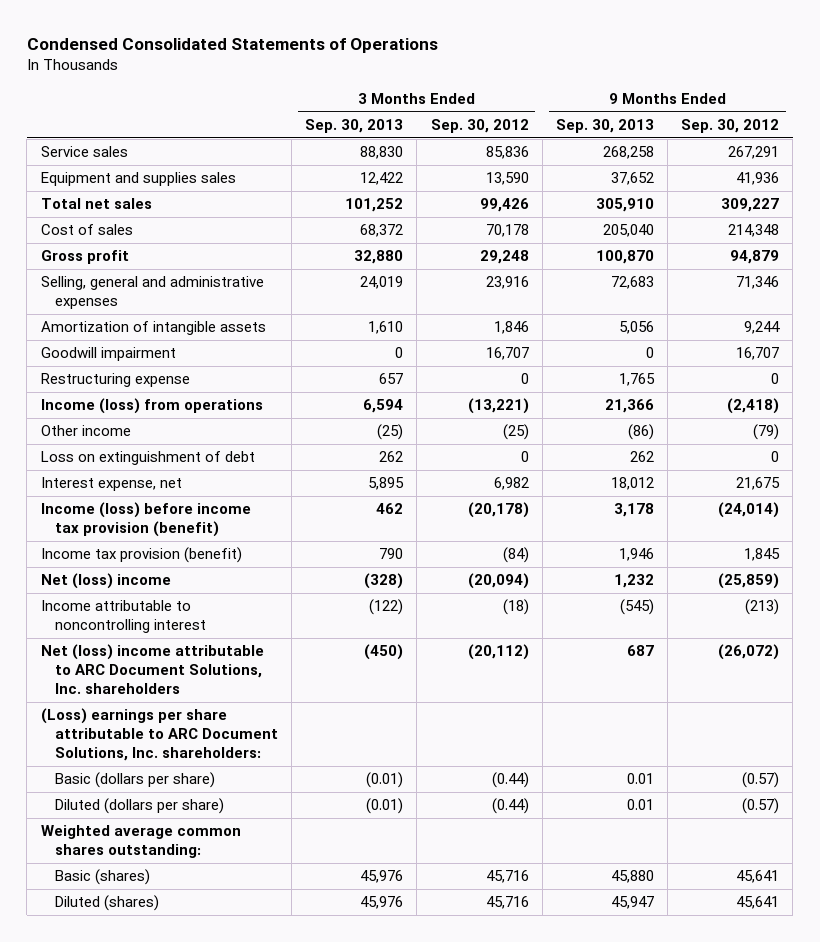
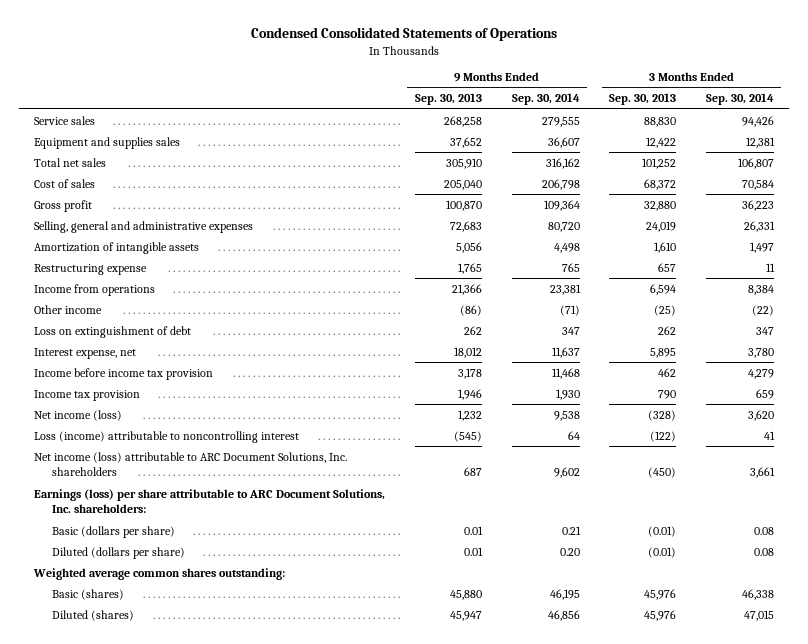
- | 3 Months Ended Sep. 30, 2013 | 3 Months Ended Sep. 30, 2012 | 9 Months Ended Sep. 30, 2013 | 9 Months Ended Sep. 30, 2012
+ | 9 Months Ended Sep. 30, 2013 | 9 Months Ended Sep. 30, 2014 | 3 Months Ended Sep. 30, 2013 | 3 Months Ended Sep. 30, 2014
- Goodwill impairment | 0 | 16,707 | 0 | 16,707
- Income (loss) from operations | 6,594 | (13,221) | 21,366 | (2,418)
+ Income from operations | 21,366 | 23,381 | 6,594 | 8,384
- Income (loss) before income tax provision (benefit) | 462 | (20,178) | 3,178 | (24,014)
- Income tax provision (benefit) | 790 | (84) | 1,946 | 1,845
- Net (loss) income | (328) | (20,094) | 1,232 | (25,859)
- Income attributable to noncontrolling interest | (122) | (18) | (545) | (213)
- Net (loss) income attributable to ARC Document Solutions, Inc. shareholders | (450) | (20,112) | 687 | (26,072)
- (Loss) earnings per share attributable to ARC Document Solutions, Inc. shareholders:
+ Income before income tax provision | 3,178 | 11,468 | 462 | 4,279
+ Income tax provision | 1,946 | 1,930 | 790 | 659
+ Net income (loss) | 1,232 | 9,538 | (328) | 3,620
+ Loss (income) attributable to noncontrolling interest | (545) | 64 | (122) | 41
+ Net income (loss) attributable to ARC Document Solutions, Inc. shareholders | 687 | 9,602 | (450) | 3,661
+ Earnings (loss) per share attributable to ARC Document Solutions, Inc. shareholders:

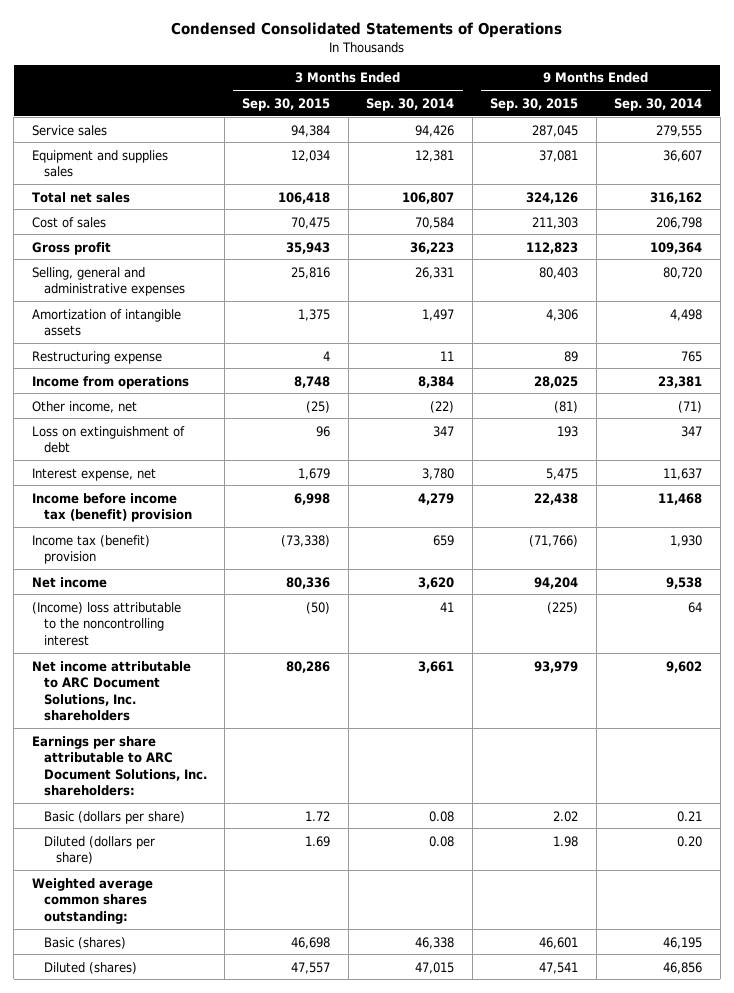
- | 9 Months Ended Sep. 30, 2013 | 9 Months Ended Sep. 30, 2014 | 3 Months Ended Sep. 30, 2013 | 3 Months Ended Sep. 30, 2014
+ | 3 Months Ended Sep. 30, 2015 | 3 Months Ended Sep. 30, 2014 | 9 Months Ended Sep. 30, 2015 | 9 Months Ended Sep. 30, 2014
- Other income | (86) | (71) | (25) | (22)
+ Other income, net | (25) | (22) | (81) | (71)
- Income before income tax provision | 3,178 | 11,468 | 462 | 4,279
- Income tax provision | 1,946 | 1,930 | 790 | 659
- Net income (loss) | 1,232 | 9,538 | (328) | 3,620
- Loss (income) attributable to noncontrolling interest | (545) | 64 | (122) | 41
- Net income (loss) attributable to ARC Document Solutions, Inc. shareholders | 687 | 9,602 | (450) | 3,661
- Earnings (loss) per share attributable to ARC Document Solutions, Inc. shareholders:
+ Income before income tax (benefit) provision | 6,998 | 4,279 | 22,438 | 11,468
+ Income tax (benefit) provision | (73,338) | 659 | (71,766) | 1,930
+ Net income | 80,336 | 3,620 | 94,204 | 9,538
+ (Income) loss attributable to the noncontrolling interest | (50) | 41 | (225) | 64
+ Net income attributable to ARC Document Solutions, Inc. shareholders | 80,286 | 3,661 | 93,979 | 9,602
+ Earnings per share attributable to ARC Document Solutions, Inc. shareholders:

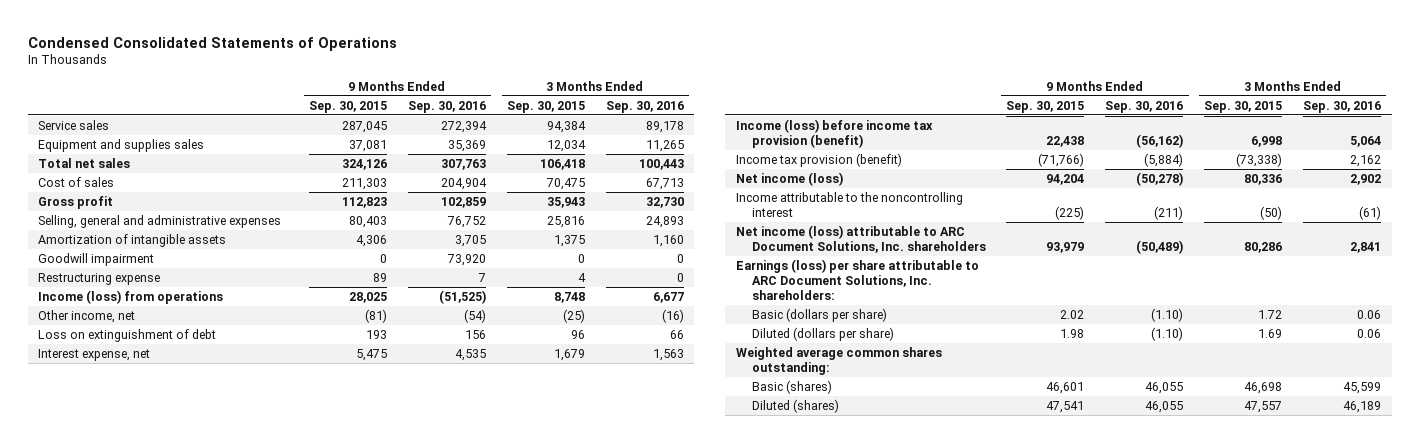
- | 3 Months Ended Sep. 30, 2015 | 3 Months Ended Sep. 30, 2014 | 9 Months Ended Sep. 30, 2015 | 9 Months Ended Sep. 30, 2014
+ | 9 Months Ended Sep. 30, 2015 | 9 Months Ended Sep. 30, 2016 | 3 Months Ended Sep. 30, 2015 | 3 Months Ended Sep. 30, 2016
+ Goodwill impairment | 0 | 73,920 | 0 | 0
- Income from operations | 8,748 | 8,384 | 28,025 | 23,381
+ Income (loss) from operations | 28,025 | (51,525) | 8,748 | 6,677
- Income before income tax (benefit) provision | 6,998 | 4,279 | 22,438 | 11,468
- Income tax (benefit) provision | (73,338) | 659 | (71,766) | 1,930
- Net income | 80,336 | 3,620 | 94,204 | 9,538
- (Income) loss attributable to the noncontrolling interest | (50) | 41 | (225) | 64
- Net income attributable to ARC Document Solutions, Inc. shareholders | 80,286 | 3,661 | 93,979 | 9,602
- Earnings per share attributable to ARC Document Solutions, Inc. shareholders:
+ Income (loss) before income tax provision (benefit) | 22,438 | (56,162) | 6,998 | 5,064
+ Income tax provision (benefit) | (71,766) | (5,884) | (73,338) | 2,162
+ Net income (loss) | 94,204 | (50,278) | 80,336 | 2,902
+ Income attributable to the noncontrolling interest | (225) | (211) | (50) | (61)
+ Net income (loss) attributable to ARC Document Solutions, Inc. shareholders | 93,979 | (50,489) | 80,286 | 2,841
+ Earnings (loss) per share attributable to ARC Document Solutions, Inc. shareholders:

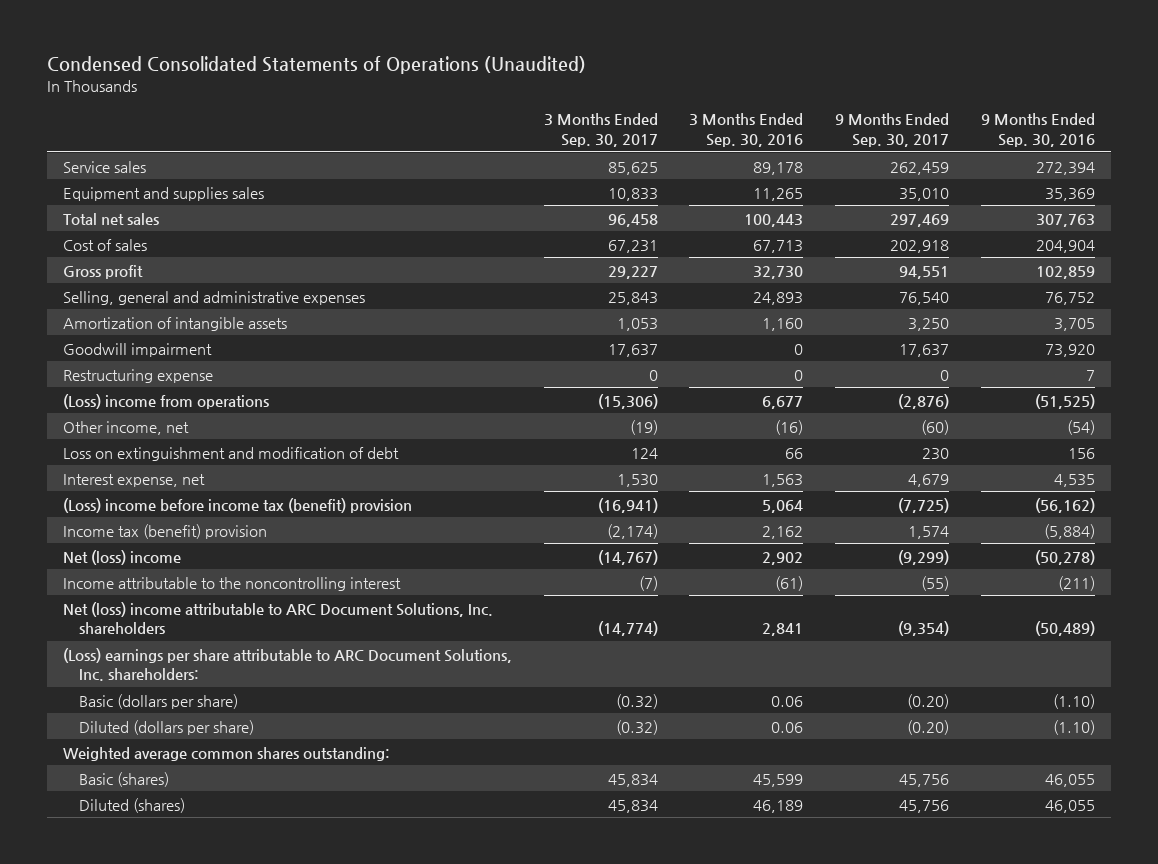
- Condensed Consolidated Statements of Operations
+ Condensed Consolidated Statements of Operations (Unaudited)
- | 9 Months Ended Sep. 30, 2015 | 9 Months Ended Sep. 30, 2016 | 3 Months Ended Sep. 30, 2015 | 3 Months Ended Sep. 30, 2016
+ | 3 Months Ended Sep. 30, 2017 | 3 Months Ended Sep. 30, 2016 | 9 Months Ended Sep. 30, 2017 | 9 Months Ended Sep. 30, 2016
- Income (loss) from operations | 28,025 | (51,525) | 8,748 | 6,677
+ (Loss) income from operations | (15,306) | 6,677 | (2,876) | (51,525)
- Loss on extinguishment of debt | 193 | 156 | 96 | 66
+ Loss on extinguishment and modification of debt | 124 | 66 | 230 | 156
- Income (loss) before income tax provision (benefit) | 22,438 | (56,162) | 6,998 | 5,064
- Income tax provision (benefit) | (71,766) | (5,884) | (73,338) | 2,162
- Net income (loss) | 94,204 | (50,278) | 80,336 | 2,902
+ (Loss) income before income tax (benefit) provision | (16,941) | 5,064 | (7,725) | (56,162)
+ Income tax (benefit) provision | (2,174) | 2,162 | 1,574 | (5,884)
+ Net (loss) income | (14,767) | 2,902 | (9,299) | (50,278)
- Net income (loss) attributable to ARC Document Solutions, Inc. shareholders | 93,979 | (50,489) | 80,286 | 2,841
- Earnings (loss) per share attributable to ARC Document Solutions, Inc. shareholders:
+ Net (loss) income attributable to ARC Document Solutions, Inc. shareholders | (14,774) | 2,841 | (9,354) | (50,489)
+ (Loss) earnings per share attributable to ARC Document Solutions, Inc. shareholders:

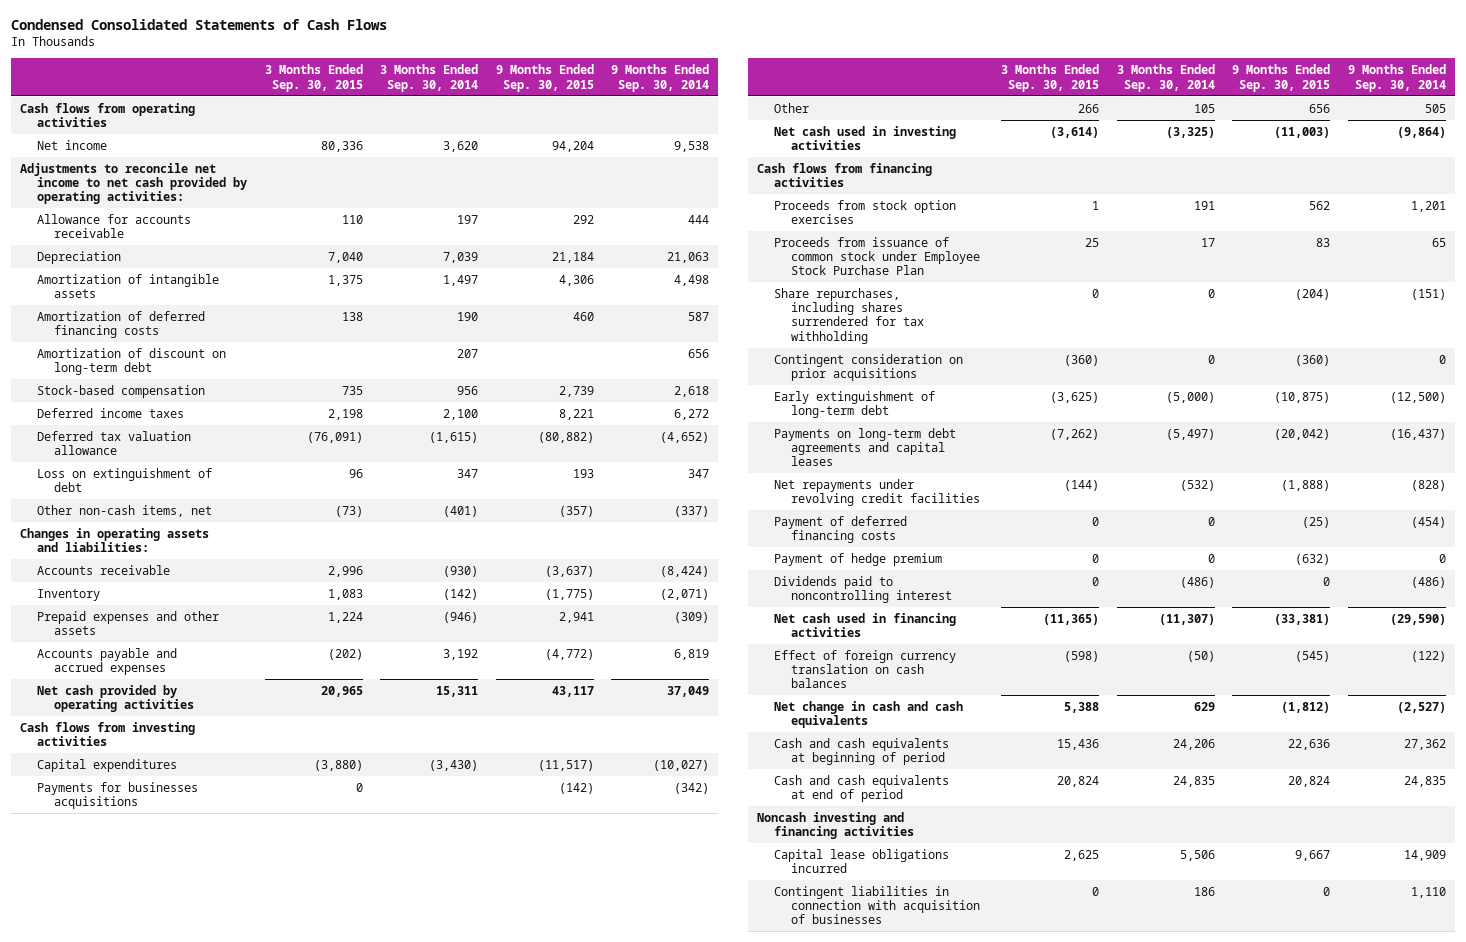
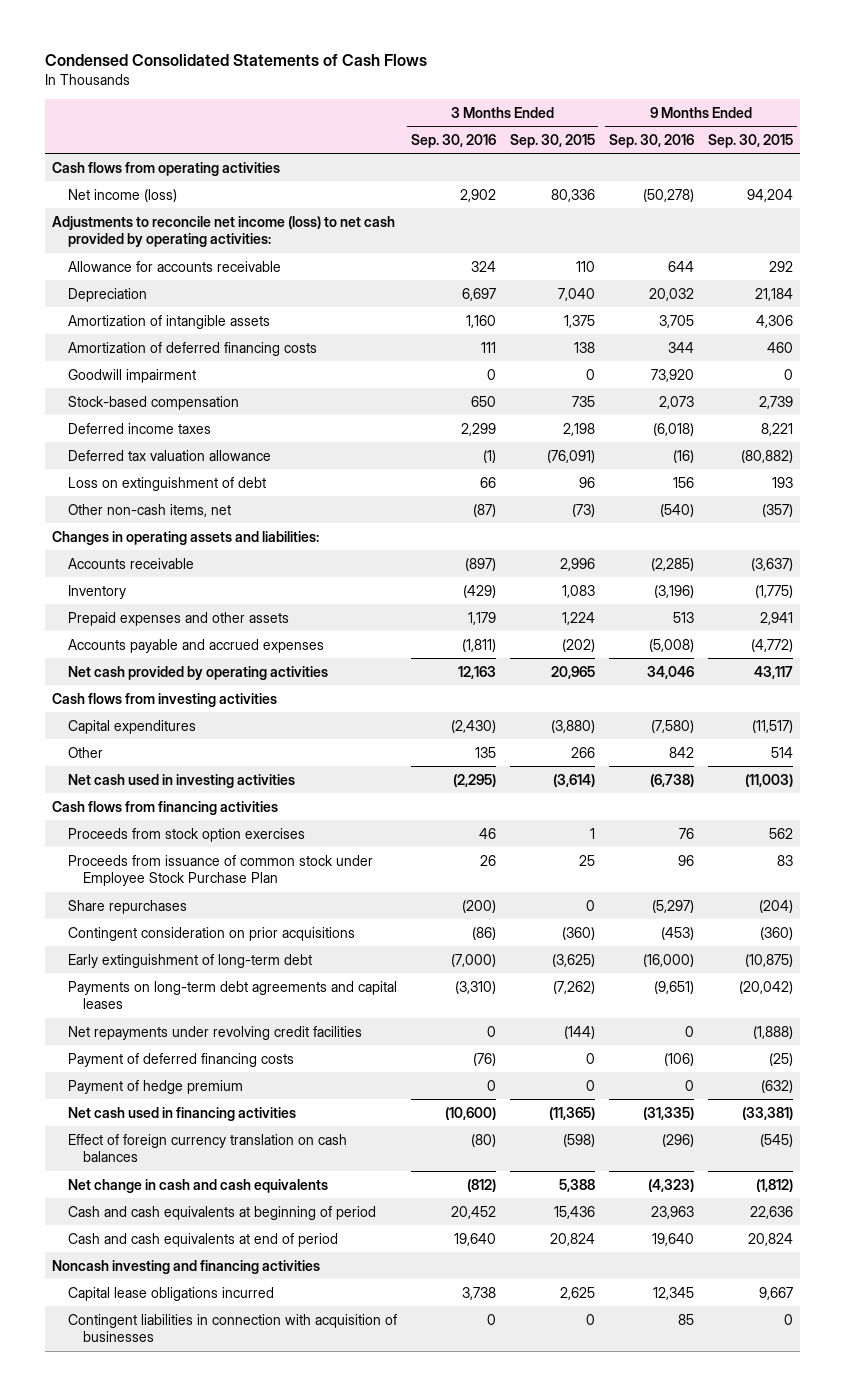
- | 3 Months Ended Sep. 30, 2015 | 3 Months Ended Sep. 30, 2014 | 9 Months Ended Sep. 30, 2015 | 9 Months Ended Sep. 30, 2014
+ | 3 Months Ended Sep. 30, 2016 | 3 Months Ended Sep. 30, 2015 | 9 Months Ended Sep. 30, 2016 | 9 Months Ended Sep. 30, 2015
- Net income | 80,336 | 3,620 | 94,204 | 9,538
- Adjustments to reconcile net income to net cash provided by operating activities:
+ Net income (loss) | 2,902 | 80,336 | (50,278) | 94,204
+ Adjustments to reconcile net income (loss) to net cash provided by operating activities:
- Amortization of discount on long-term debt | | 207 | | 656
+ Goodwill impairment | 0 | 0 | 73,920 | 0
- Payments for businesses acquisitions | 0 | | (142) | (342)
- Other | 266 | 105 | 656 | 505
+ Other | 135 | 266 | 842 | 514
- Share repurchases, including shares surrendered for tax withholding | 0 | 0 | (204) | (151)
+ Share repurchases | (200) | 0 | (5,297) | (204)
- Dividends paid to noncontrolling interest | 0 | (486) | 0 | (486)

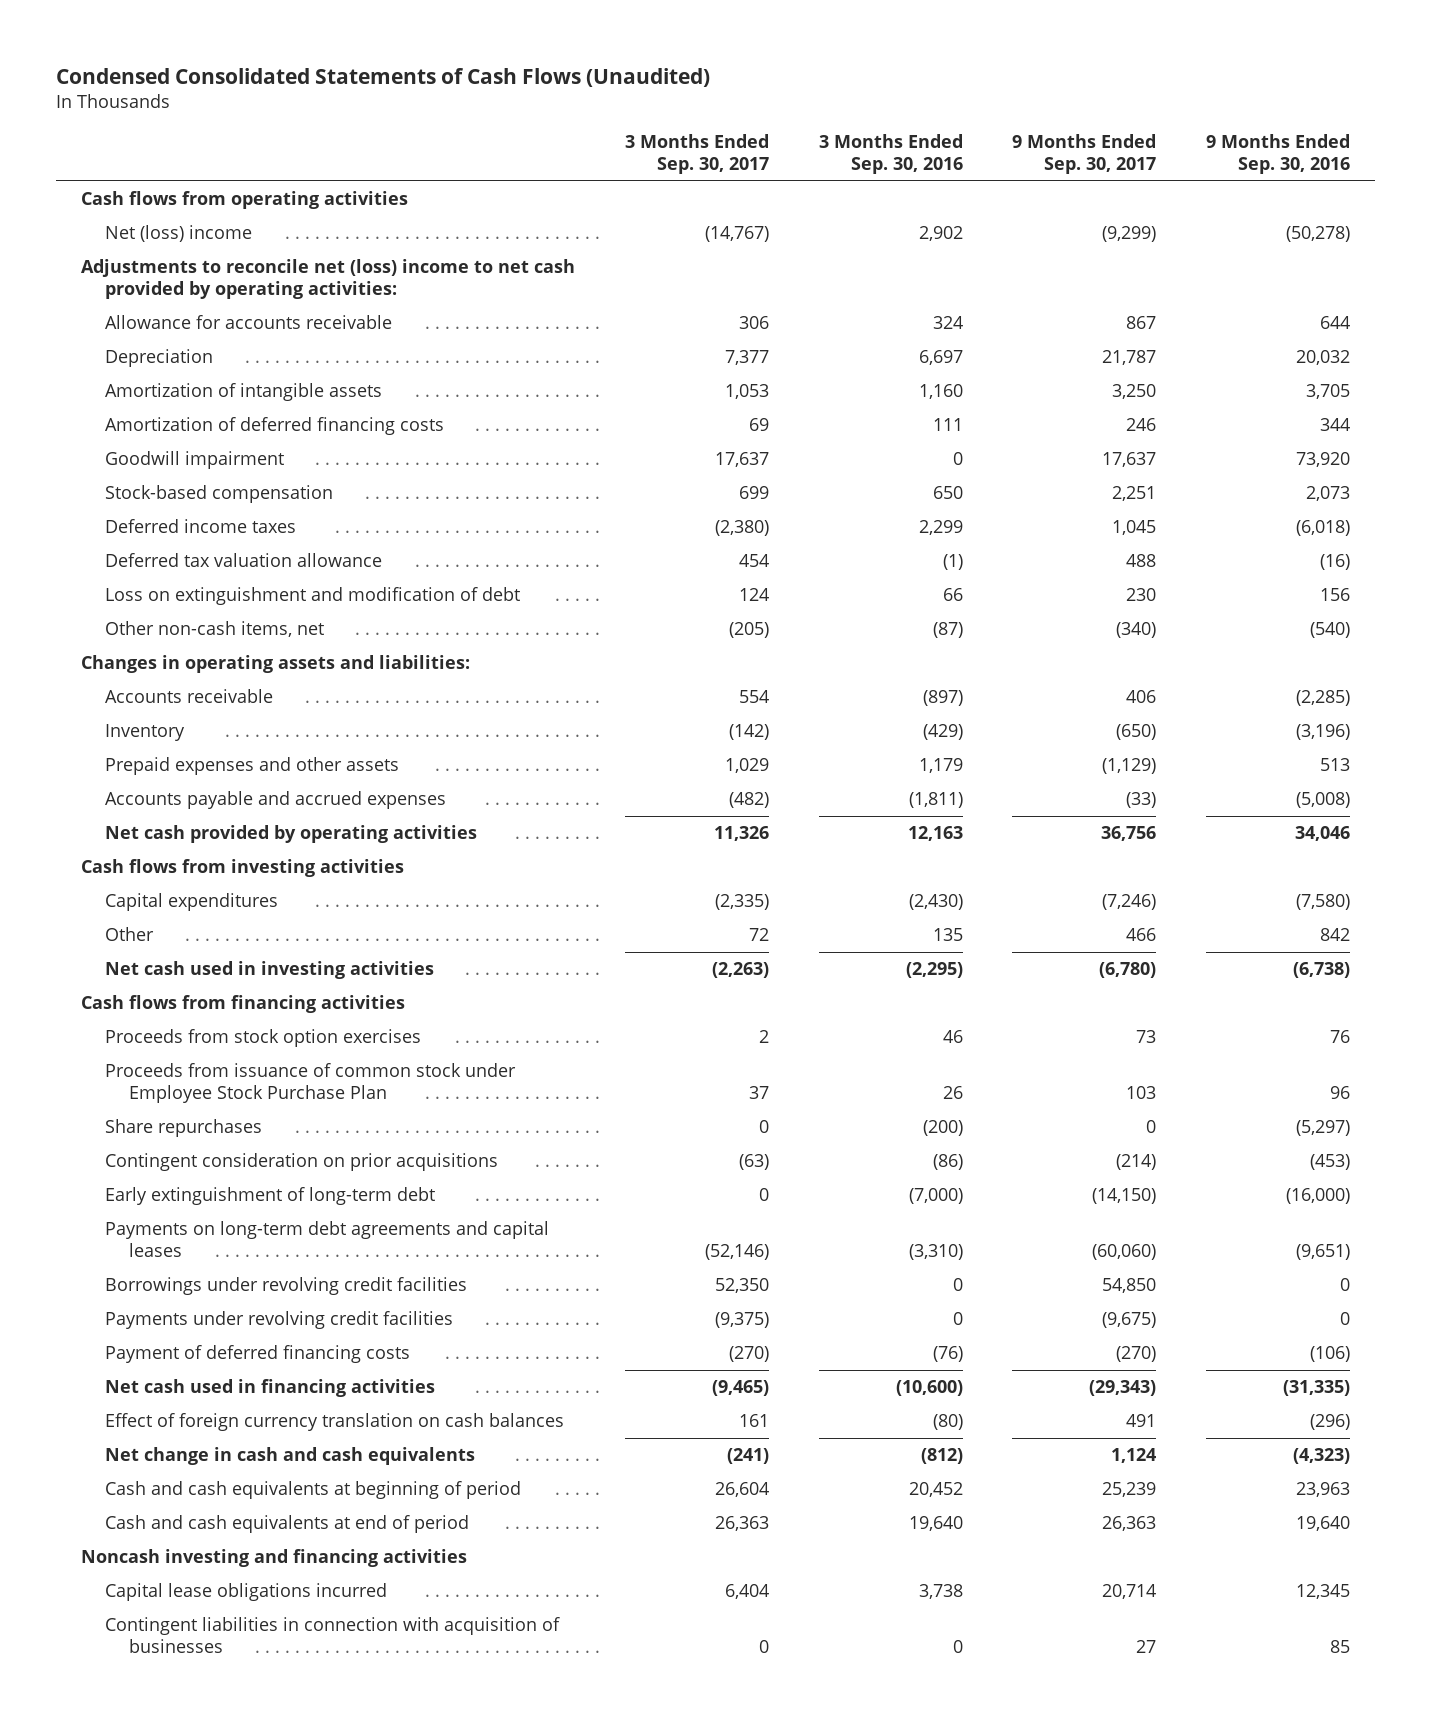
- Condensed Consolidated Statements of Cash Flows
+ Condensed Consolidated Statements of Cash Flows (Unaudited)
- | 3 Months Ended Sep. 30, 2016 | 3 Months Ended Sep. 30, 2015 | 9 Months Ended Sep. 30, 2016 | 9 Months Ended Sep. 30, 2015
+ | 3 Months Ended Sep. 30, 2017 | 3 Months Ended Sep. 30, 2016 | 9 Months Ended Sep. 30, 2017 | 9 Months Ended Sep. 30, 2016
- Net income (loss) | 2,902 | 80,336 | (50,278) | 94,204
- Adjustments to reconcile net income (loss) to net cash provided by operating activities:
+ Net (loss) income | (14,767) | 2,902 | (9,299) | (50,278)
+ Adjustments to reconcile net (loss) income to net cash provided by operating activities:
- Loss on extinguishment of debt | 66 | 96 | 156 | 193
+ Loss on extinguishment and modification of debt | 124 | 66 | 230 | 156
- Net repayments under revolving credit facilities | 0 | (144) | 0 | (1,888)
+ Borrowings under revolving credit facilities | 52,350 | 0 | 54,850 | 0
+ Payments under revolving credit facilities | (9,375) | 0 | (9,675) | 0
- Payment of hedge premium | 0 | 0 | 0 | (632)

